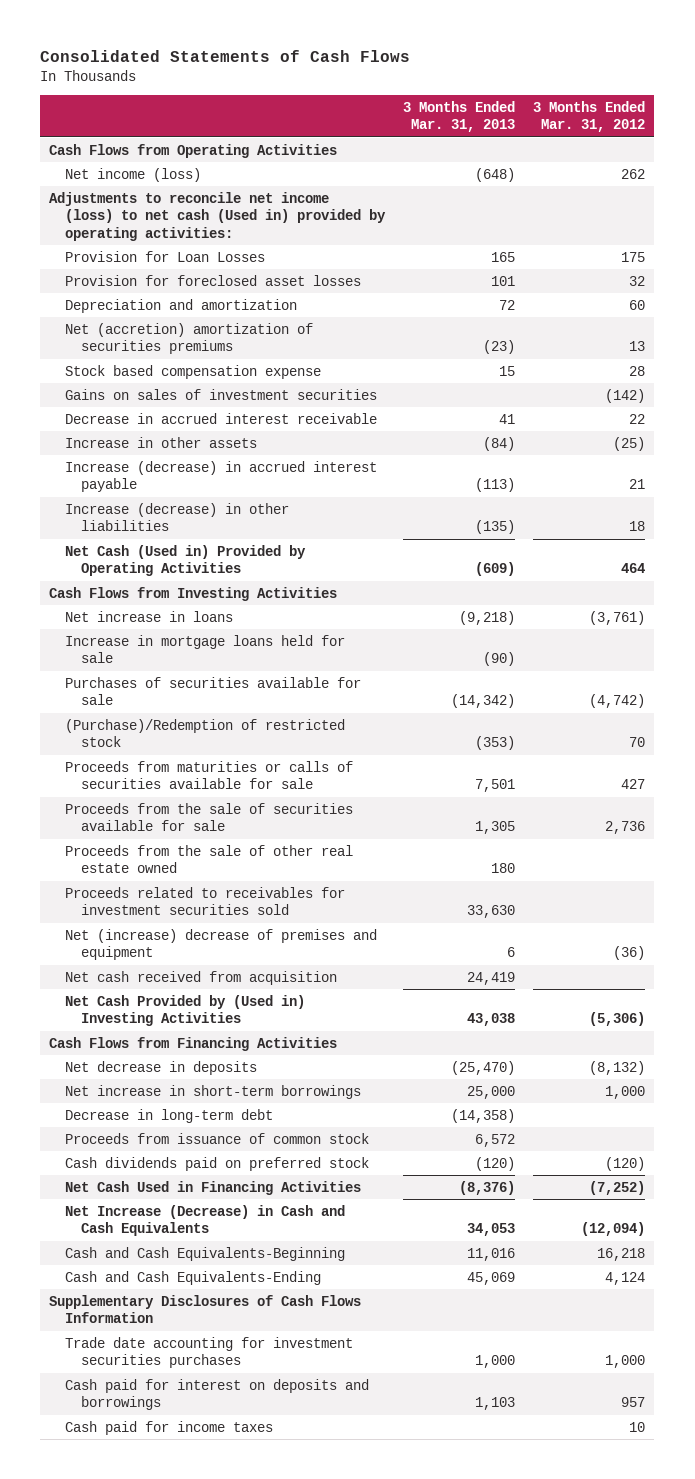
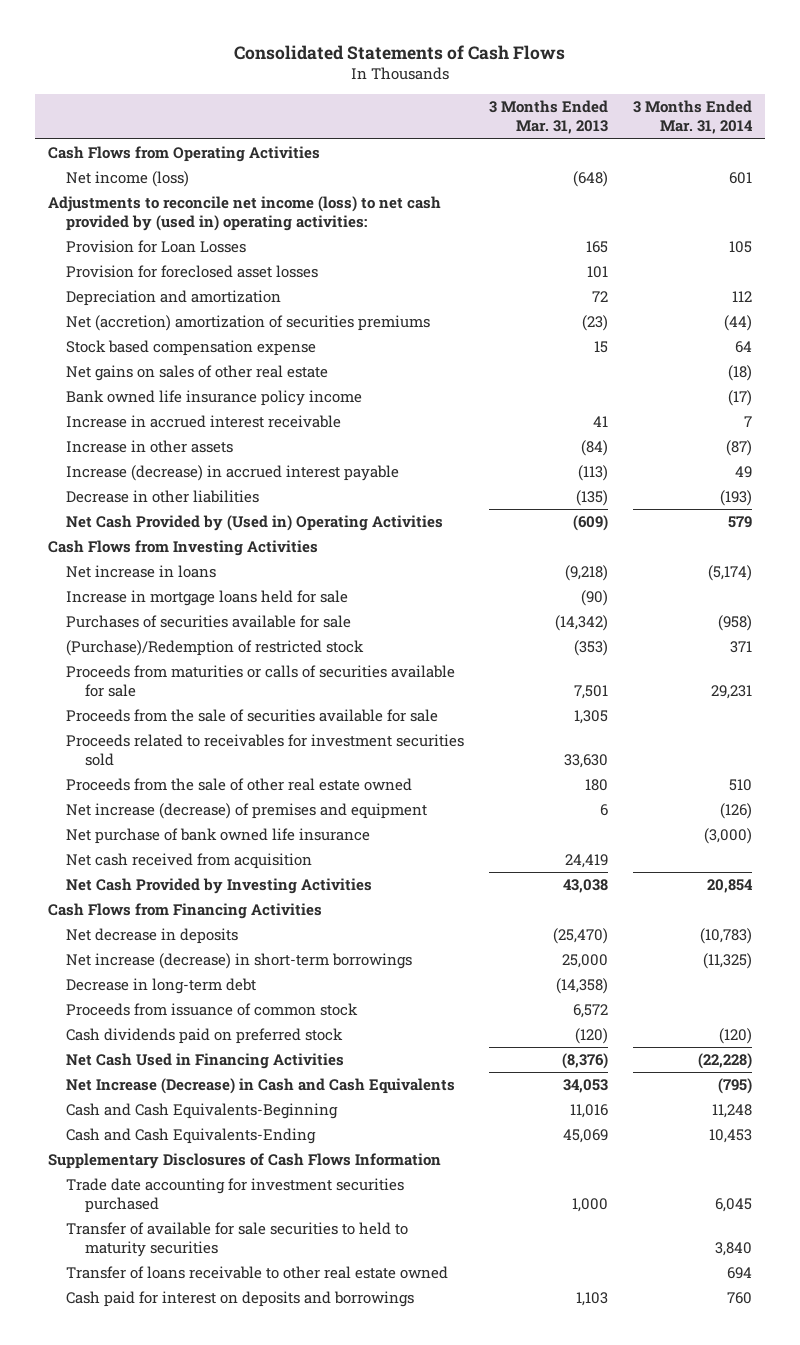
- | 3 Months Ended Mar. 31, 2013 | 3 Months Ended Mar. 31, 2012
+ | 3 Months Ended Mar. 31, 2013 | 3 Months Ended Mar. 31, 2014
- Adjustments to reconcile net income (loss) to net cash (Used in) provided by operating activities:
+ Adjustments to reconcile net income (loss) to net cash provided by (used in) operating activities:
- Gains on sales of investment securities | | (142)
- Decrease in accrued interest receivable | 41 | 22
+ Net gains on sales of other real estate | | (18)
+ Bank owned life insurance policy income | | (17)
+ Increase in accrued interest receivable | 41 | 7
- Increase (decrease) in other liabilities | (135) | 18
- Net Cash (Used in) Provided by Operating Activities | (609) | 464
+ Decrease in other liabilities | (135) | (193)
+ Net Cash Provided by (Used in) Operating Activities | (609) | 579
- Net (increase) decrease of premises and equipment | 6 | (36)
moved down: Proceeds from the sale of other real estate owned | 180 | 510
+ Net increase (decrease) of premises and equipment | 6 | (126)
+ Net purchase of bank owned life insurance | | (3,000)
- Net Cash Provided by (Used in) Investing Activities | 43,038 | (5,306)
+ Net Cash Provided by Investing Activities | 43,038 | 20,854
- Net increase in short-term borrowings | 25,000 | 1,000
+ Net increase (decrease) in short-term borrowings | 25,000 | (11,325)
- Trade date accounting for investment securities purchases | 1,000 | 1,000
+ Trade date accounting for investment securities purchased | 1,000 | 6,045
+ Transfer of available for sale securities to held to maturity securities | | 3,840
+ Transfer of loans receivable to other real estate owned | | 694
- Cash paid for income taxes | | 10

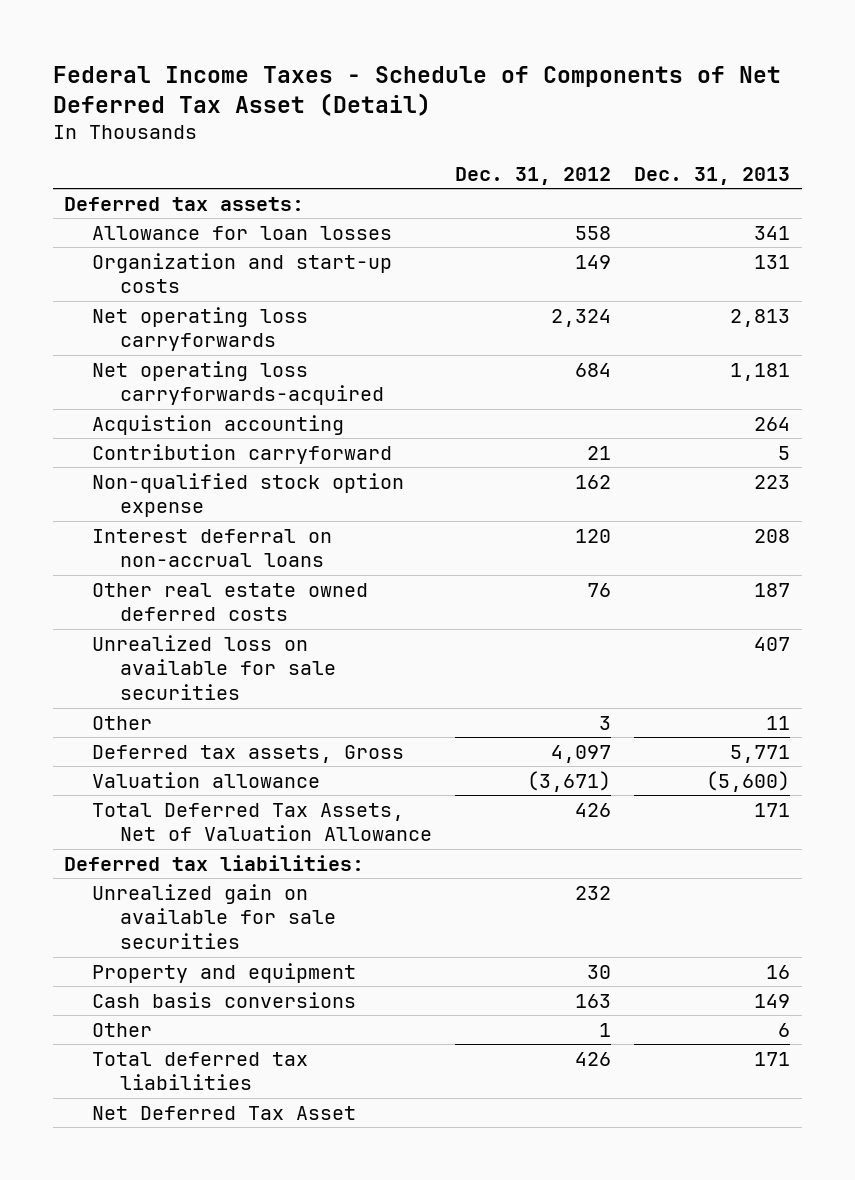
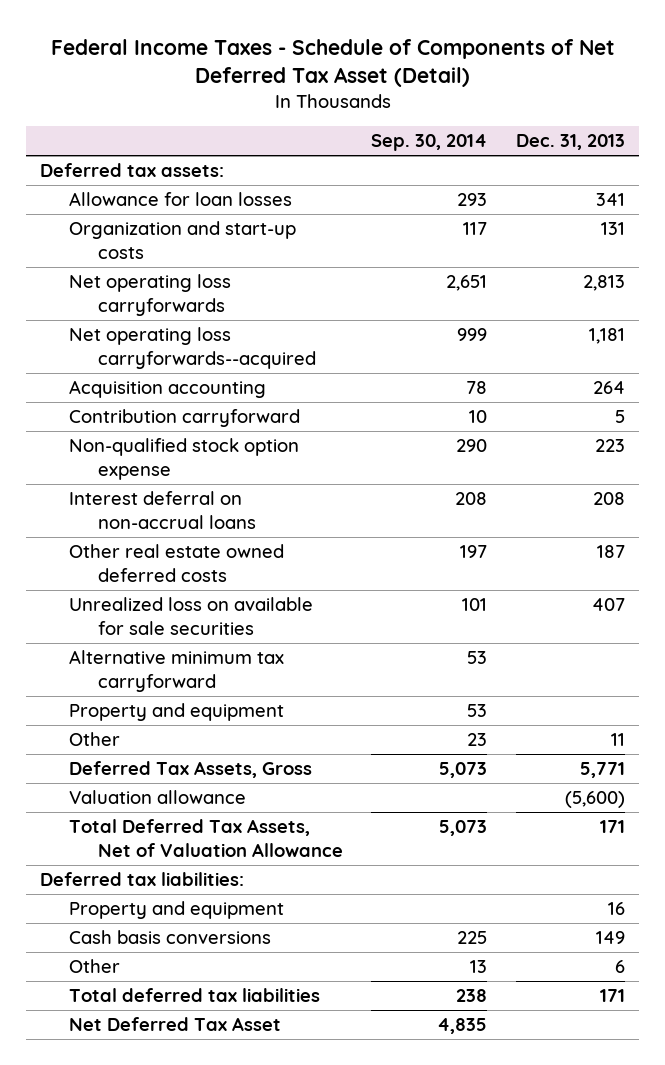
- | Dec. 31, 2012 | Dec. 31, 2013
+ | Sep. 30, 2014 | Dec. 31, 2013
- Net operating loss carryforwards-acquired | 684 | 1,181
- Acquistion accounting | | 264
+ Net operating loss carryforwards--acquired | 999 | 1,181
+ Acquisition accounting | 78 | 264
+ Alternative minimum tax carryforward | 53 |
+ Property and equipment | 53 |
- Deferred tax assets, Gross | 4,097 | 5,771
+ Deferred Tax Assets, Gross | 5,073 | 5,771
- Unrealized gain on available for sale securities | 232 |

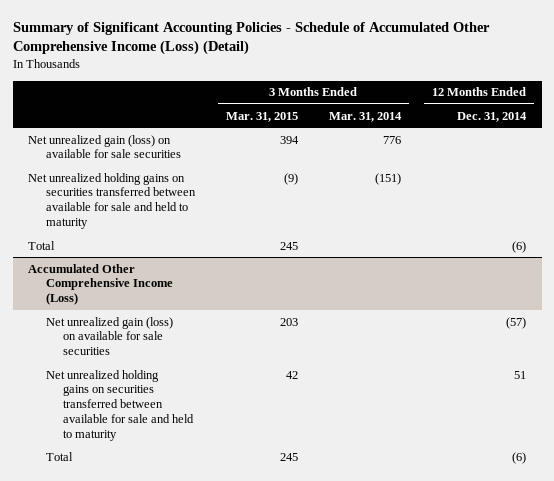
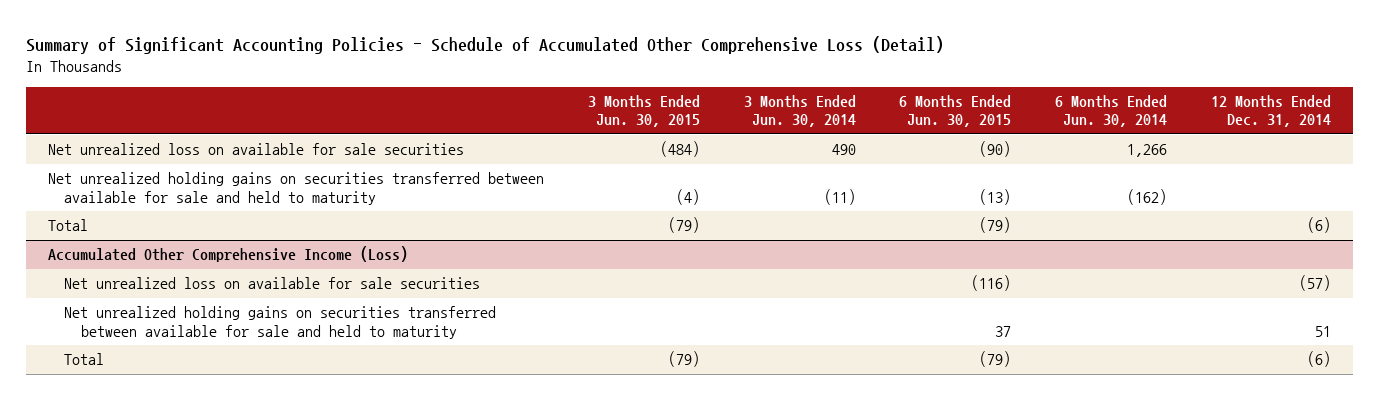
- Summary of Significant Accounting Policies - Schedule of Accumulated Other Comprehensive Income (Loss) (Detail)
+ Summary of Significant Accounting Policies - Schedule of Accumulated Other Comprehensive Loss (Detail)
- | 3 Months Ended Mar. 31, 2015 | 3 Months Ended Mar. 31, 2014 | 12 Months Ended Dec. 31, 2014
+ | 3 Months Ended Jun. 30, 2015 | 3 Months Ended Jun. 30, 2014 | 6 Months Ended Jun. 30, 2015 | 6 Months Ended Jun. 30, 2014 | 12 Months Ended Dec. 31, 2014
- Net unrealized gain (loss) on available for sale securities | 394 | 776 |
+ Net unrealized loss on available for sale securities | (484) | 490 | (90) | 1,266 |
@ Accumulated Other Comprehensive Income (Loss)
- Net unrealized gain (loss) on available for sale securities | 203 | | (57)
+ Net unrealized loss on available for sale securities | | | (116) | | (57)

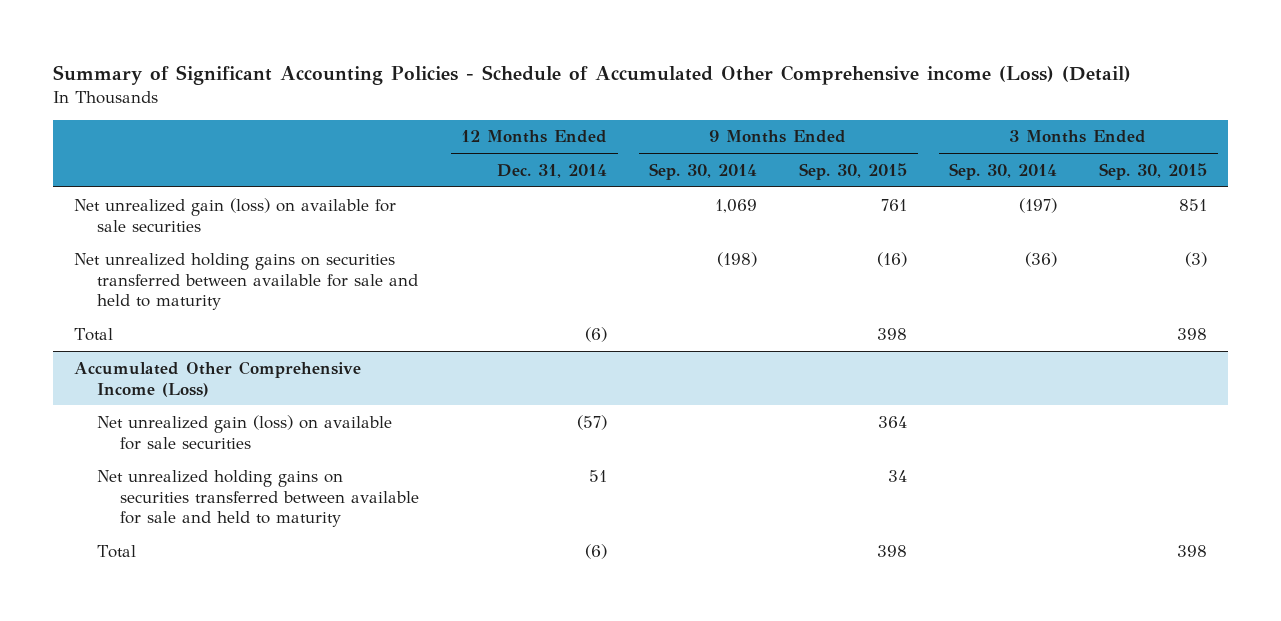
- Summary of Significant Accounting Policies - Schedule of Accumulated Other Comprehensive Loss (Detail)
+ Summary of Significant Accounting Policies - Schedule of Accumulated Other Comprehensive income (Loss) (Detail)
- | 3 Months Ended Jun. 30, 2015 | 3 Months Ended Jun. 30, 2014 | 6 Months Ended Jun. 30, 2015 | 6 Months Ended Jun. 30, 2014 | 12 Months Ended Dec. 31, 2014
+ | 12 Months Ended Dec. 31, 2014 | 9 Months Ended Sep. 30, 2014 | 9 Months Ended Sep. 30, 2015 | 3 Months Ended Sep. 30, 2014 | 3 Months Ended Sep. 30, 2015
- Net unrealized loss on available for sale securities | (484) | 490 | (90) | 1,266 |
+ Net unrealized gain (loss) on available for sale securities | | 1,069 | 761 | (197) | 851
@ Accumulated Other Comprehensive Income (Loss)
- Net unrealized loss on available for sale securities | | | (116) | | (57)
+ Net unrealized gain (loss) on available for sale securities | (57) | | 364 | |

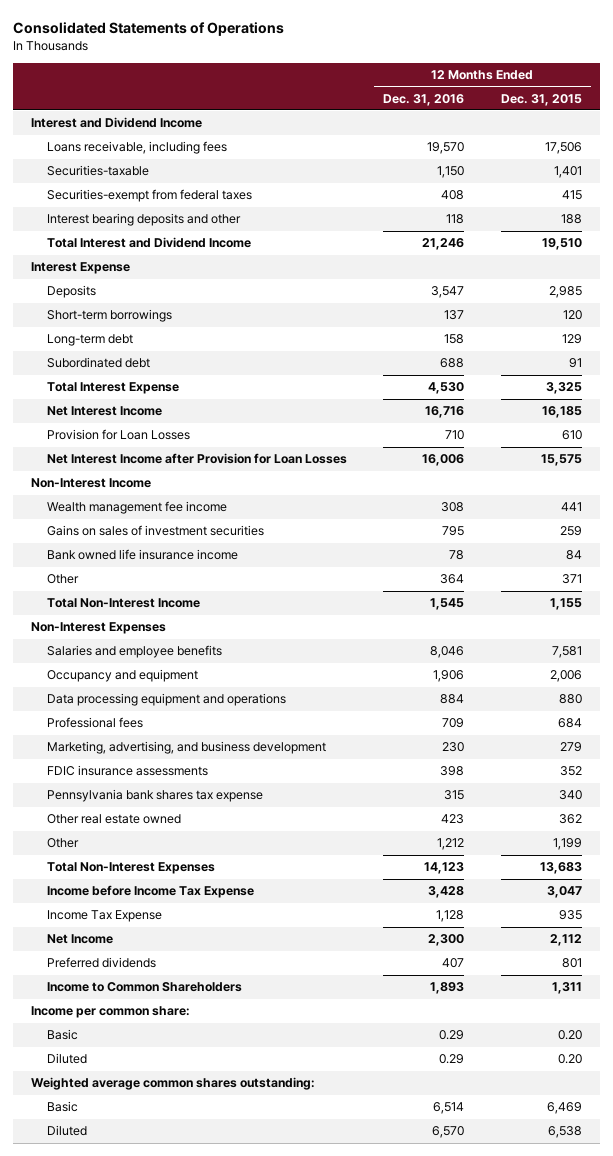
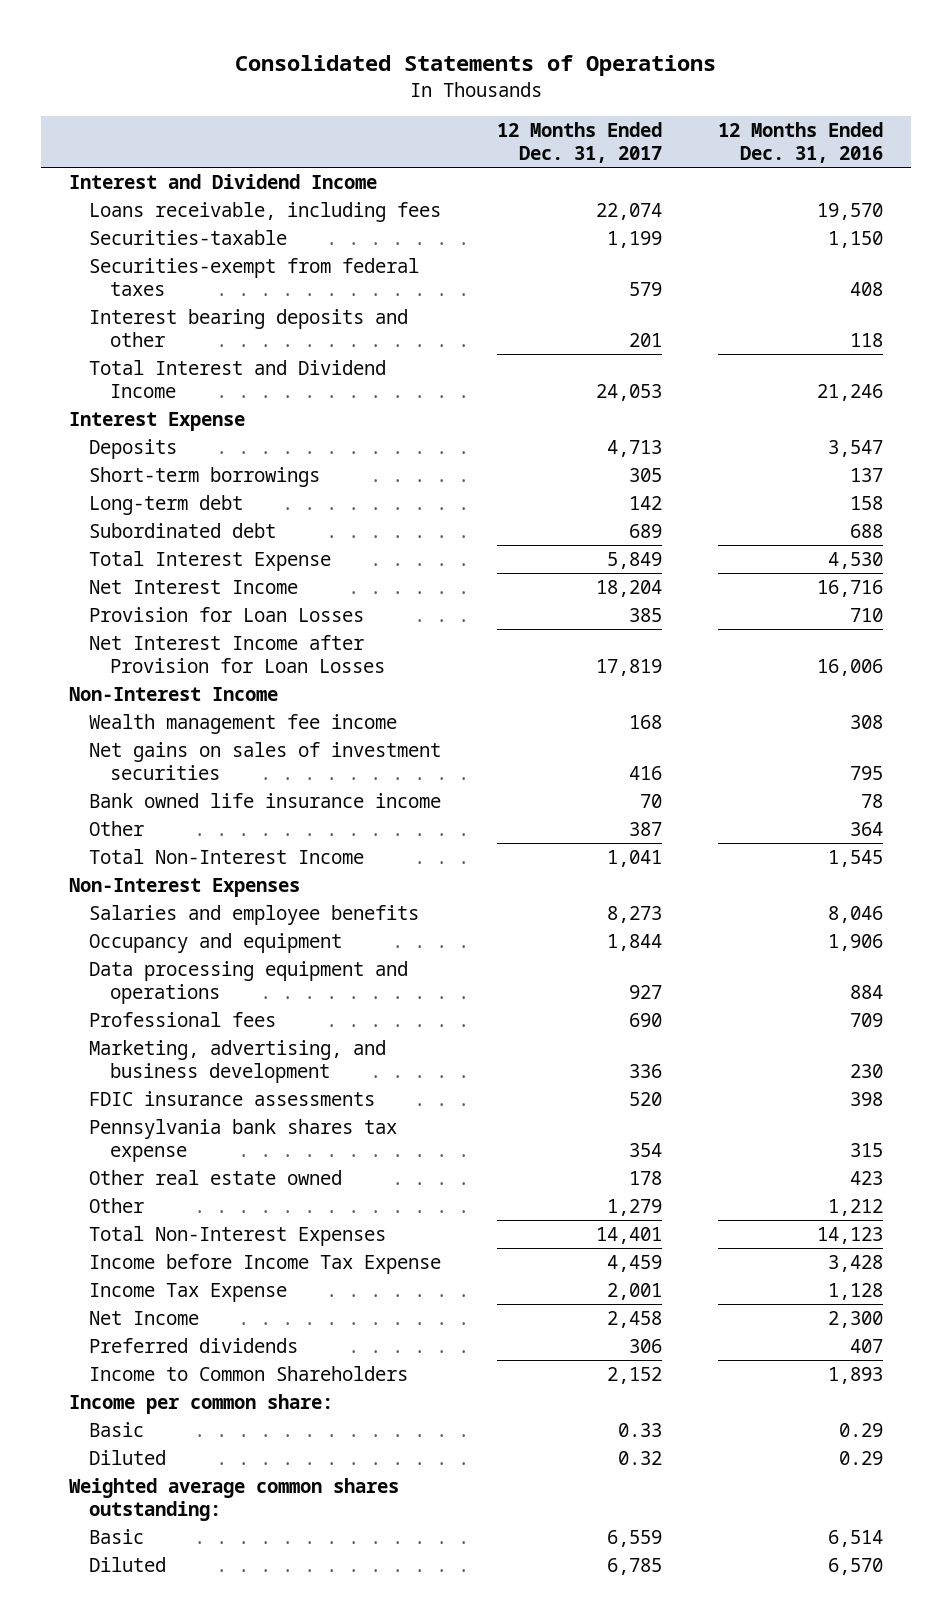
- | 12 Months Ended Dec. 31, 2016 | 12 Months Ended Dec. 31, 2015
+ | 12 Months Ended Dec. 31, 2017 | 12 Months Ended Dec. 31, 2016
- Gains on sales of investment securities | 795 | 259
+ Net gains on sales of investment securities | 416 | 795

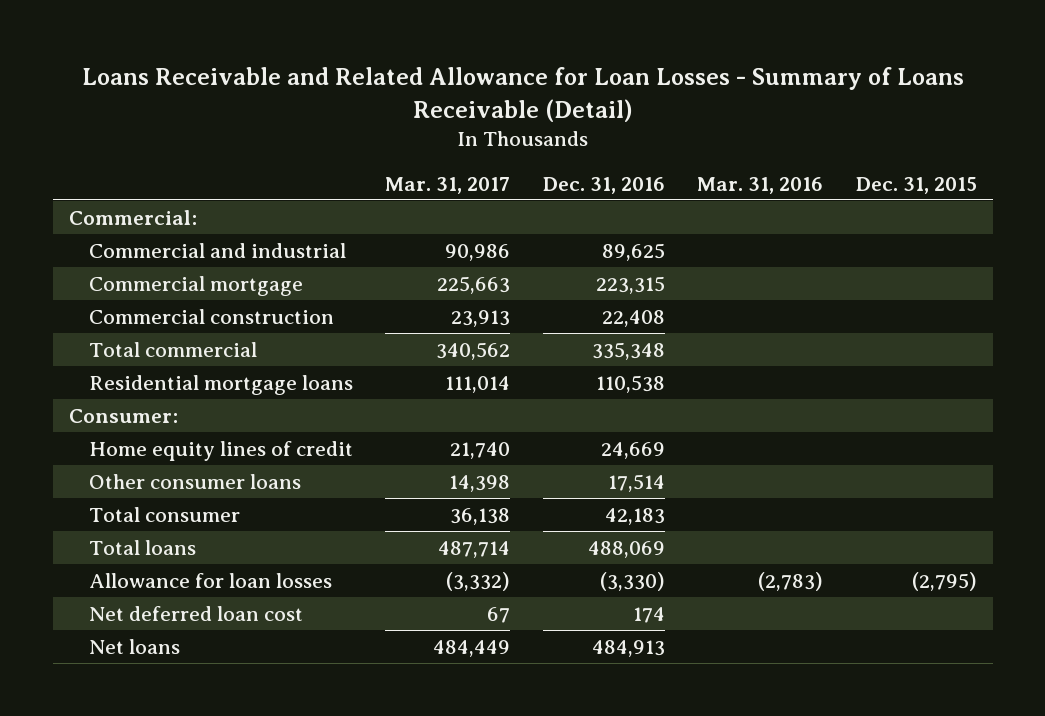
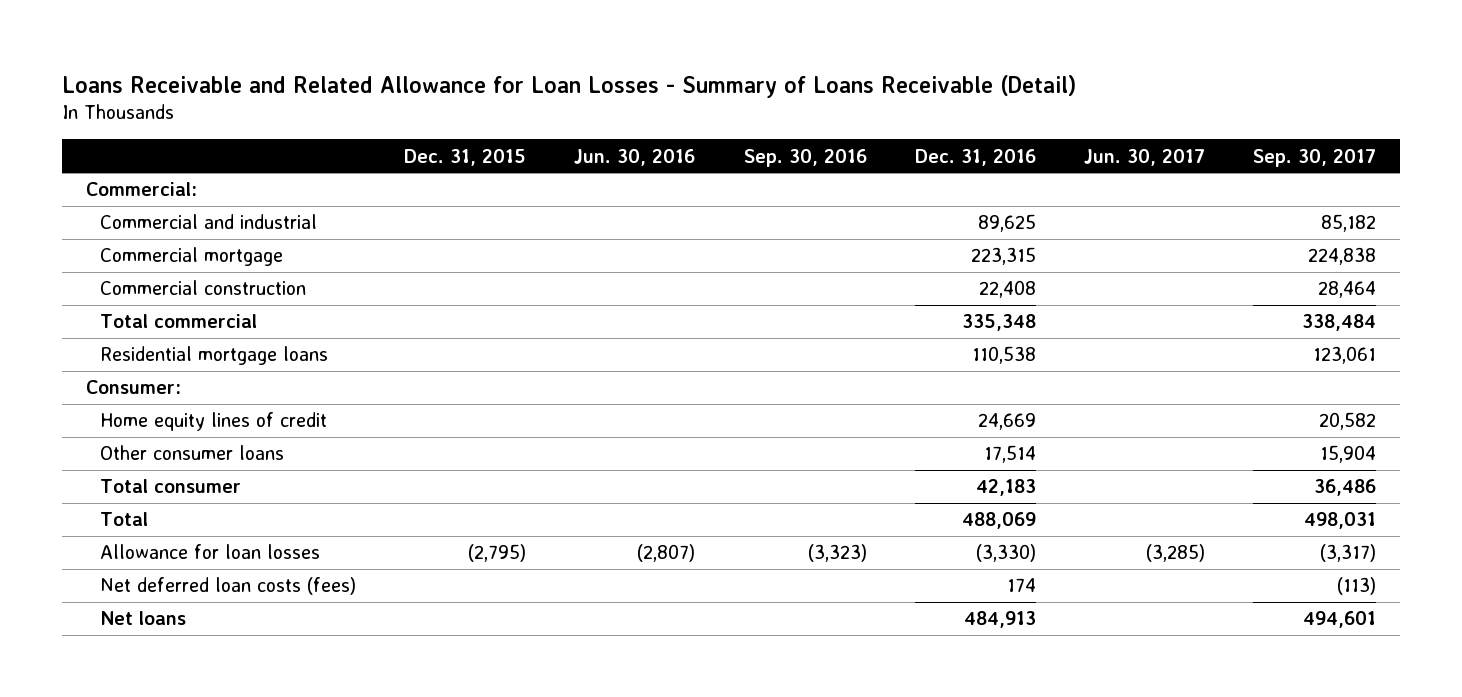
- | Mar. 31, 2017 | Dec. 31, 2016 | Mar. 31, 2016 | Dec. 31, 2015
+ | Dec. 31, 2015 | Jun. 30, 2016 | Sep. 30, 2016 | Dec. 31, 2016 | Jun. 30, 2017 | Sep. 30, 2017
- Total loans | 487,714 | 488,069 | |
+ Total | | | | 488,069 | | 498,031
- Net deferred loan cost | 67 | 174 | |
+ Net deferred loan costs (fees) | | | | 174 | | (113)

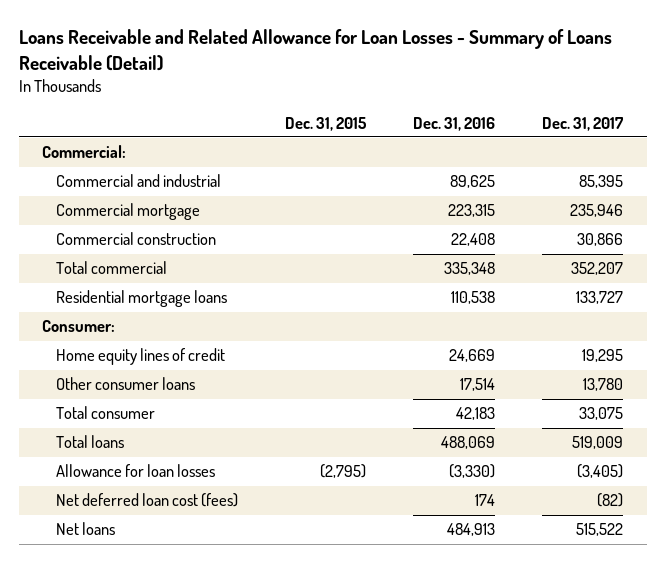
- | Dec. 31, 2015 | Jun. 30, 2016 | Sep. 30, 2016 | Dec. 31, 2016 | Jun. 30, 2017 | Sep. 30, 2017
+ | Dec. 31, 2015 | Dec. 31, 2016 | Dec. 31, 2017
- Total | | | | 488,069 | | 498,031
+ Total loans | | 488,069 | 519,009
- Net deferred loan costs (fees) | | | | 174 | | (113)
+ Net deferred loan cost (fees) | | 174 | (82)

